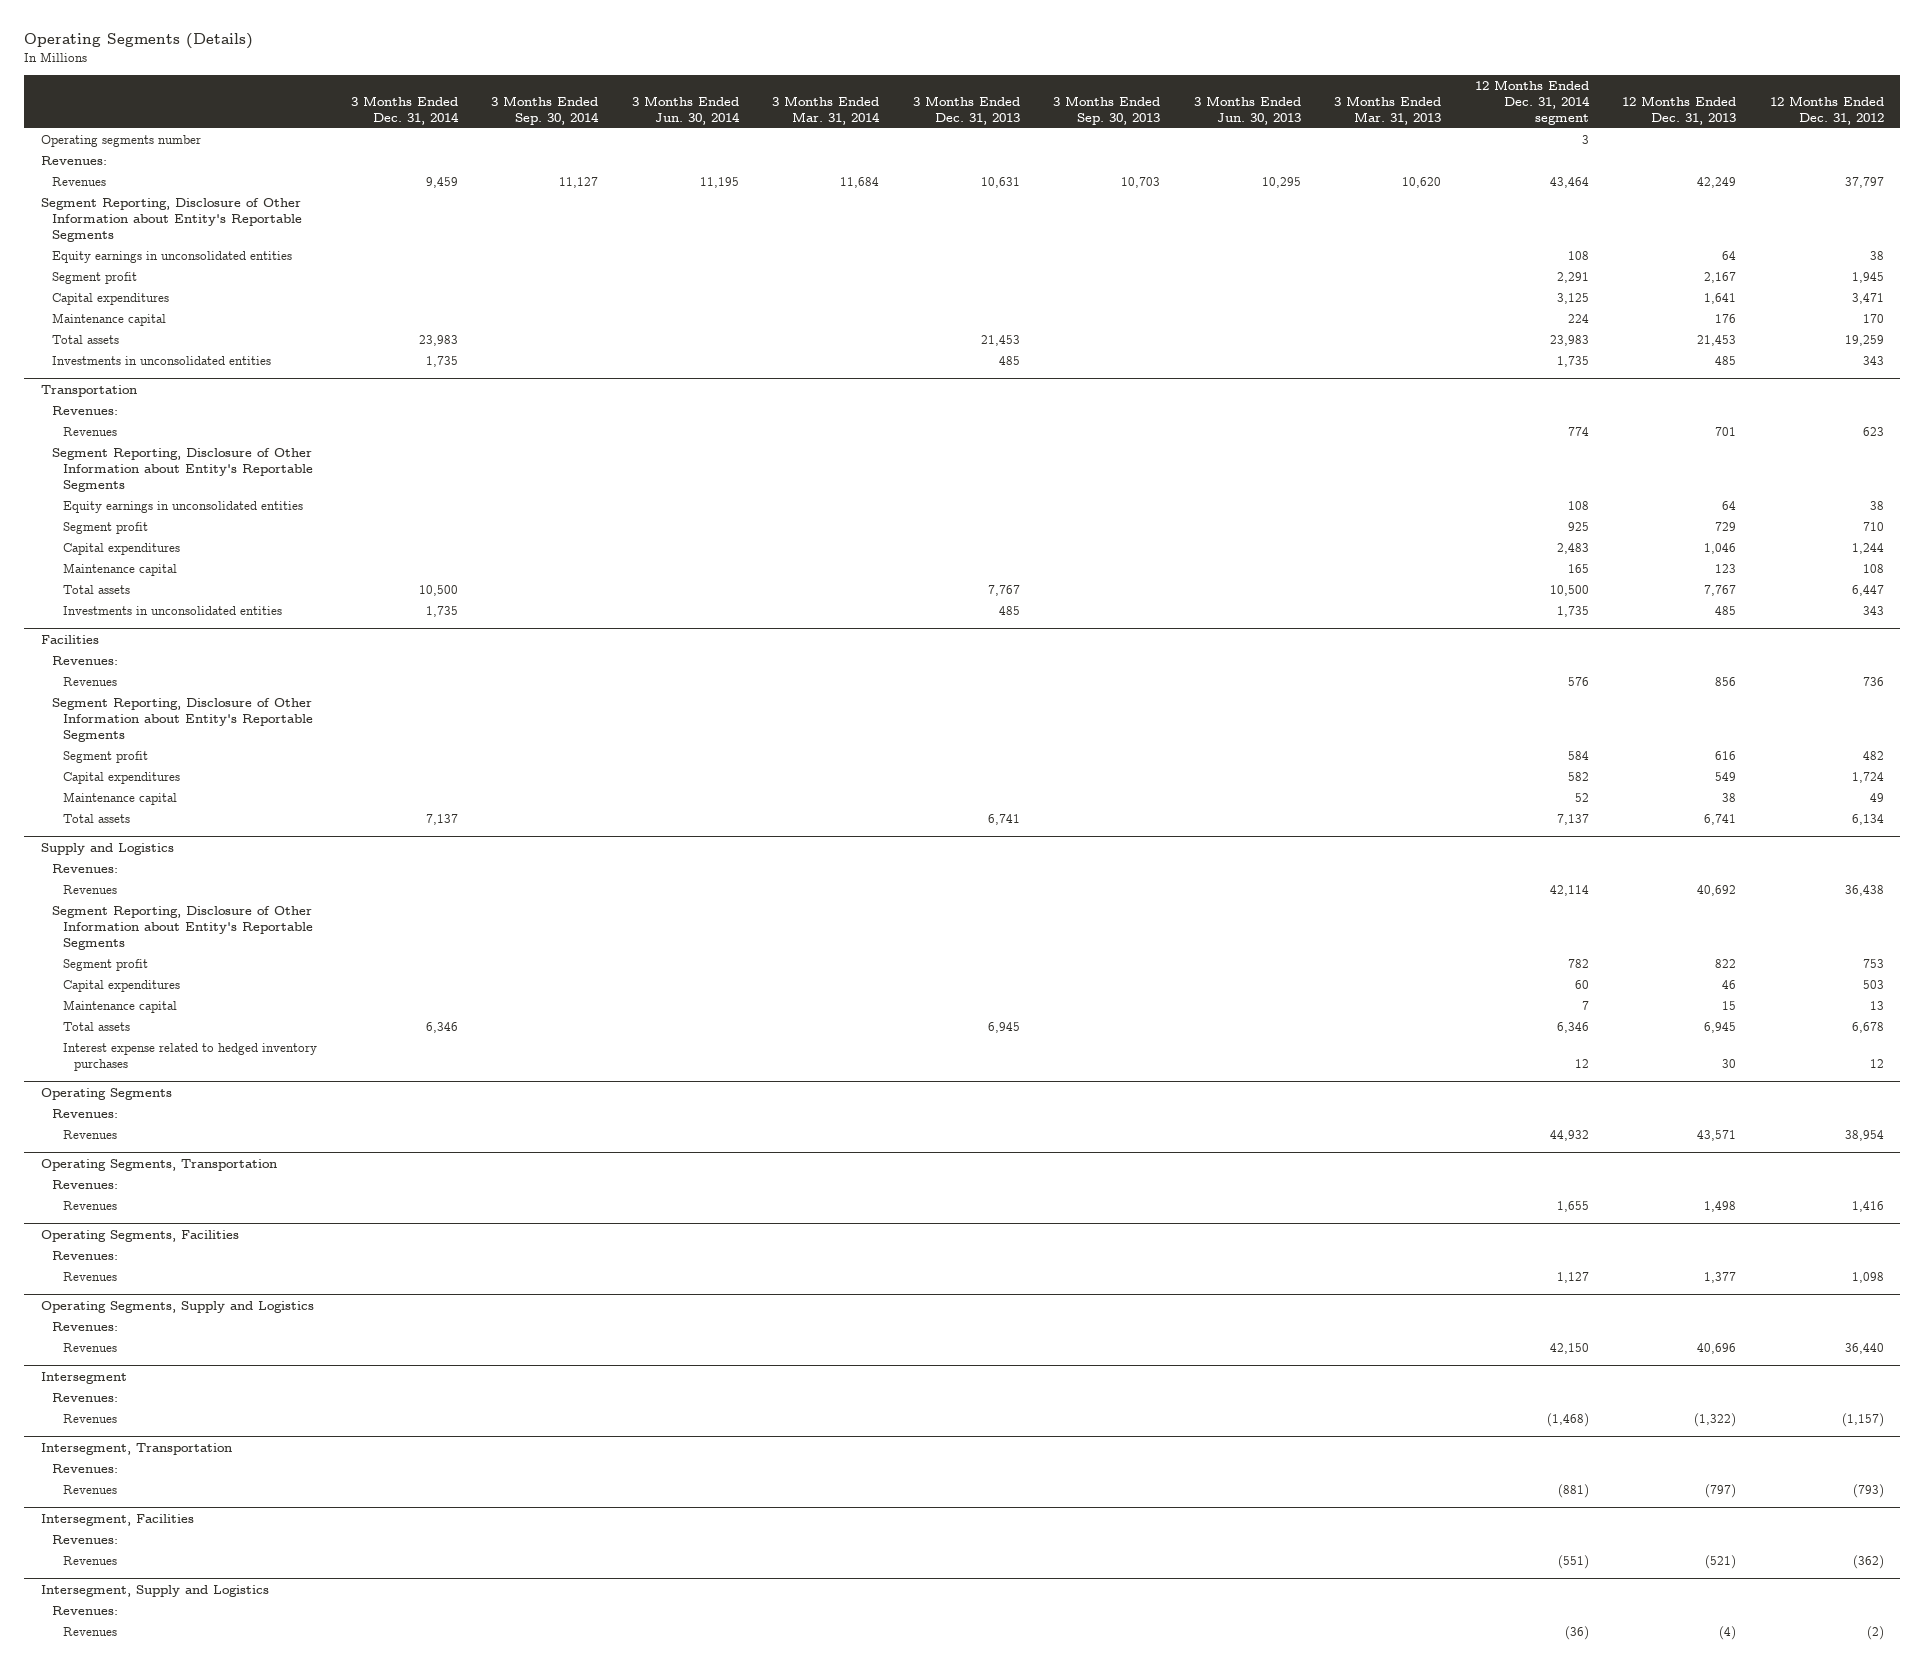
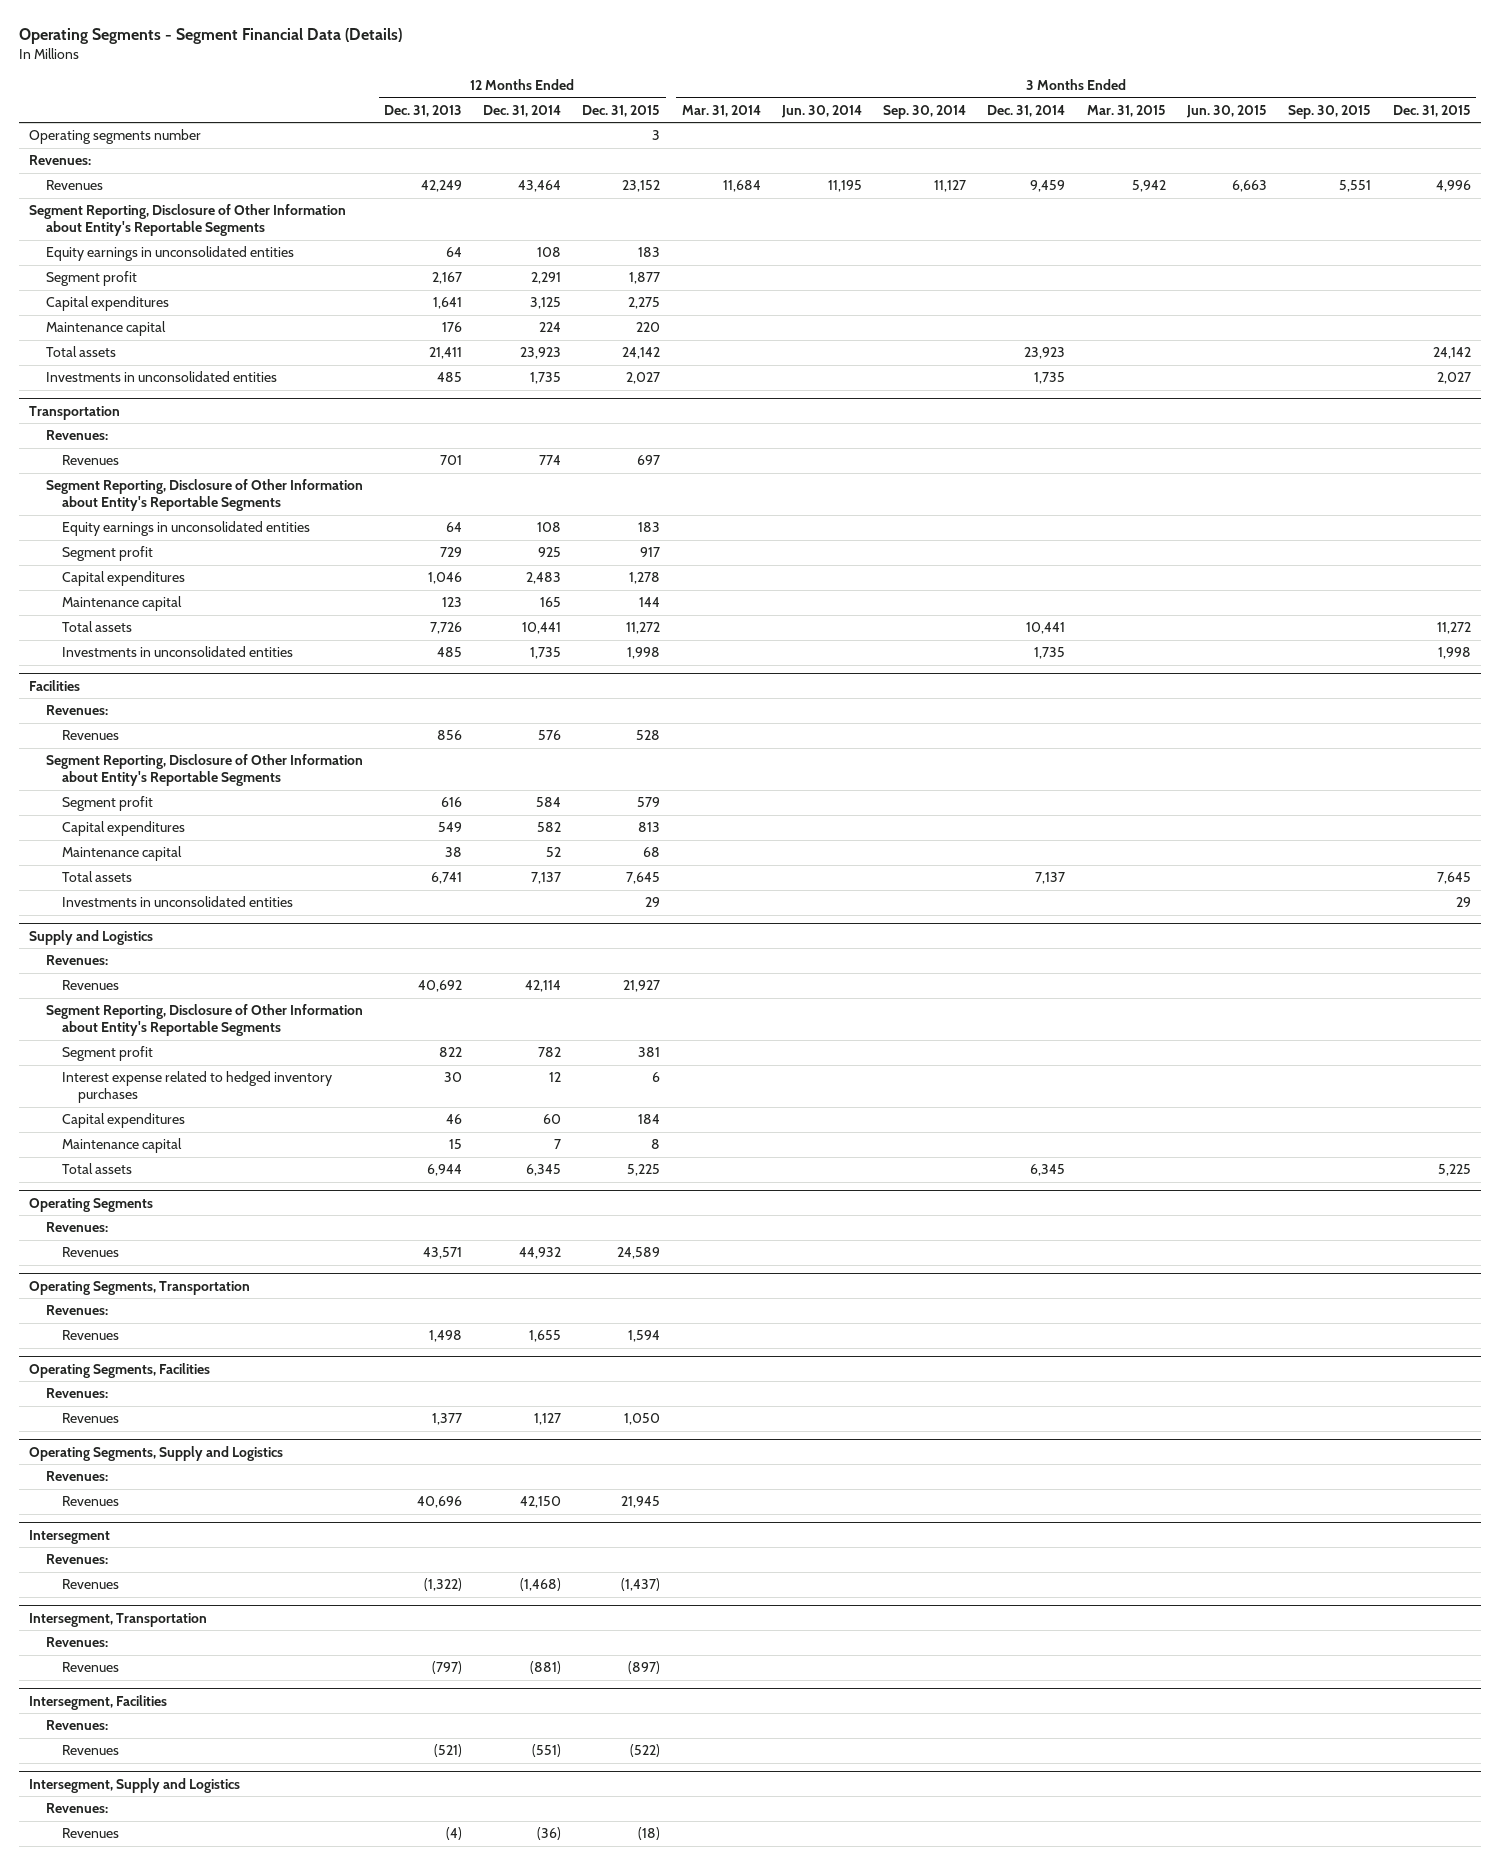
- Operating Segments (Details)
+ Operating Segments - Segment Financial Data (Details)
- | 3 Months Ended Dec. 31, 2014 | 3 Months Ended Sep. 30, 2014 | 3 Months Ended Jun. 30, 2014 | 3 Months Ended Mar. 31, 2014 | 3 Months Ended Dec. 31, 2013 | 3 Months Ended Sep. 30, 2013 | 3 Months Ended Jun. 30, 2013 | 3 Months Ended Mar. 31, 2013 | 12 Months Ended Dec. 31, 2014 segment | 12 Months Ended Dec. 31, 2013 | 12 Months Ended Dec. 31, 2012
+ | 12 Months Ended Dec. 31, 2013 | 12 Months Ended Dec. 31, 2014 | 12 Months Ended Dec. 31, 2015 | 3 Months Ended Mar. 31, 2014 | 3 Months Ended Jun. 30, 2014 | 3 Months Ended Sep. 30, 2014 | 3 Months Ended Dec. 31, 2014 | 3 Months Ended Mar. 31, 2015 | 3 Months Ended Jun. 30, 2015 | 3 Months Ended Sep. 30, 2015 | 3 Months Ended Dec. 31, 2015
- Total assets | 23,983 | | | | 21,453 | | | | 23,983 | 21,453 | 19,259
+ Total assets | 21,411 | 23,923 | 24,142 | | | | 23,923 | | | | 24,142
@ Transportation
- Total assets | 10,500 | | | | 7,767 | | | | 10,500 | 7,767 | 6,447
+ Total assets | 7,726 | 10,441 | 11,272 | | | | 10,441 | | | | 11,272
@ Facilities
+ Investments in unconsolidated entities | | | 29 | | | | | | | | 29
@ Supply and Logistics
moved up: Interest expense related to hedged inventory purchases | 30 | 12 | 6 | | | | | | | |
- Total assets | 6,346 | | | | 6,945 | | | | 6,346 | 6,945 | 6,678
+ Total assets | 6,944 | 6,345 | 5,225 | | | | 6,345 | | | | 5,225

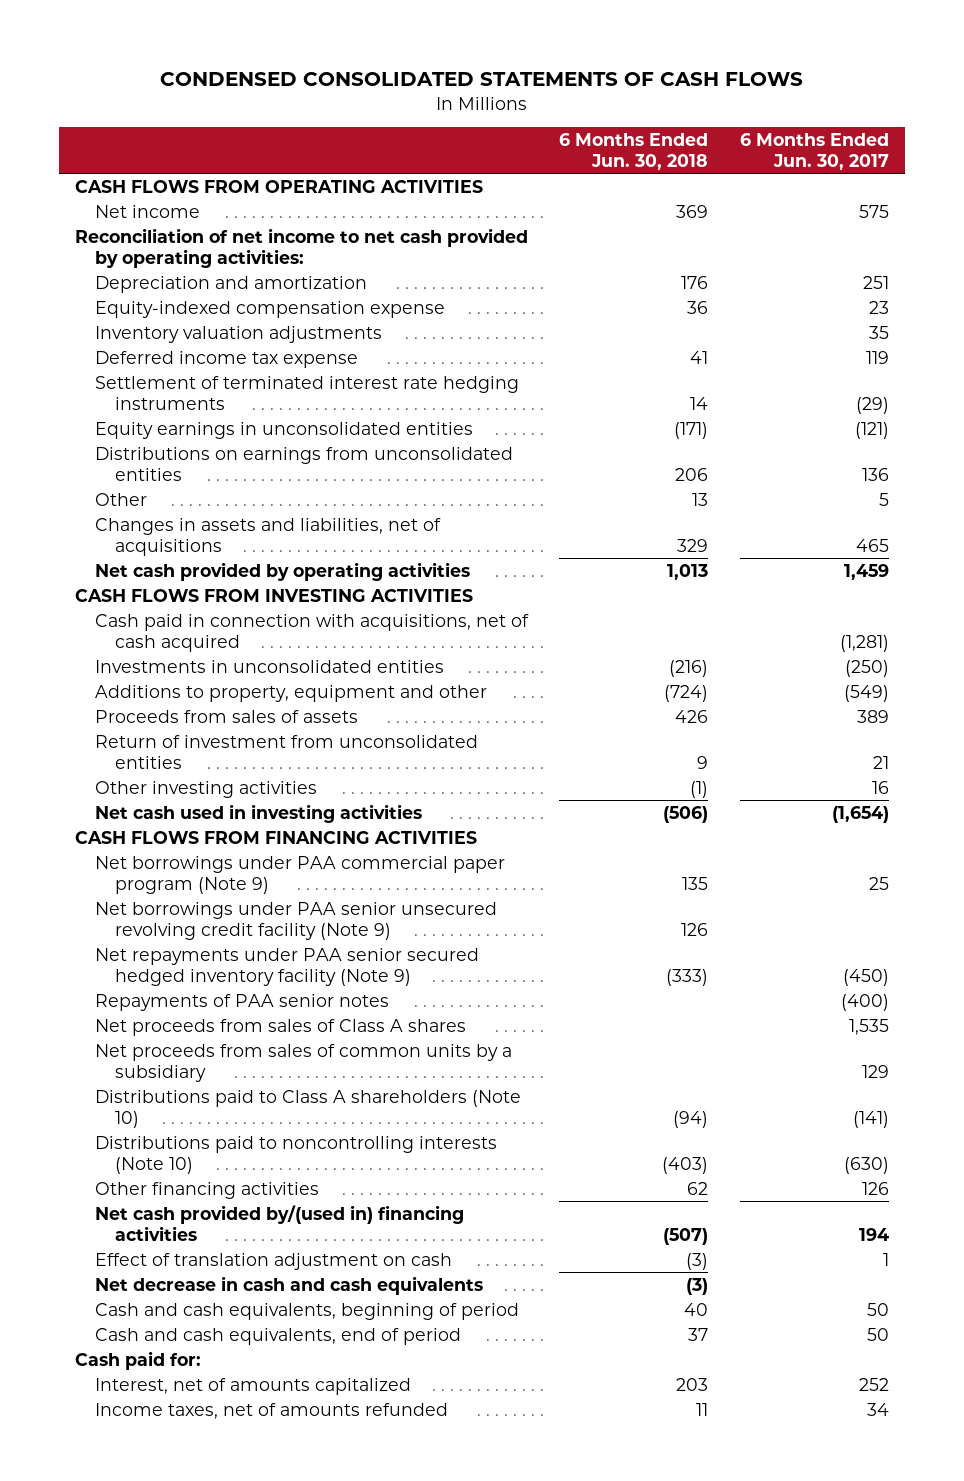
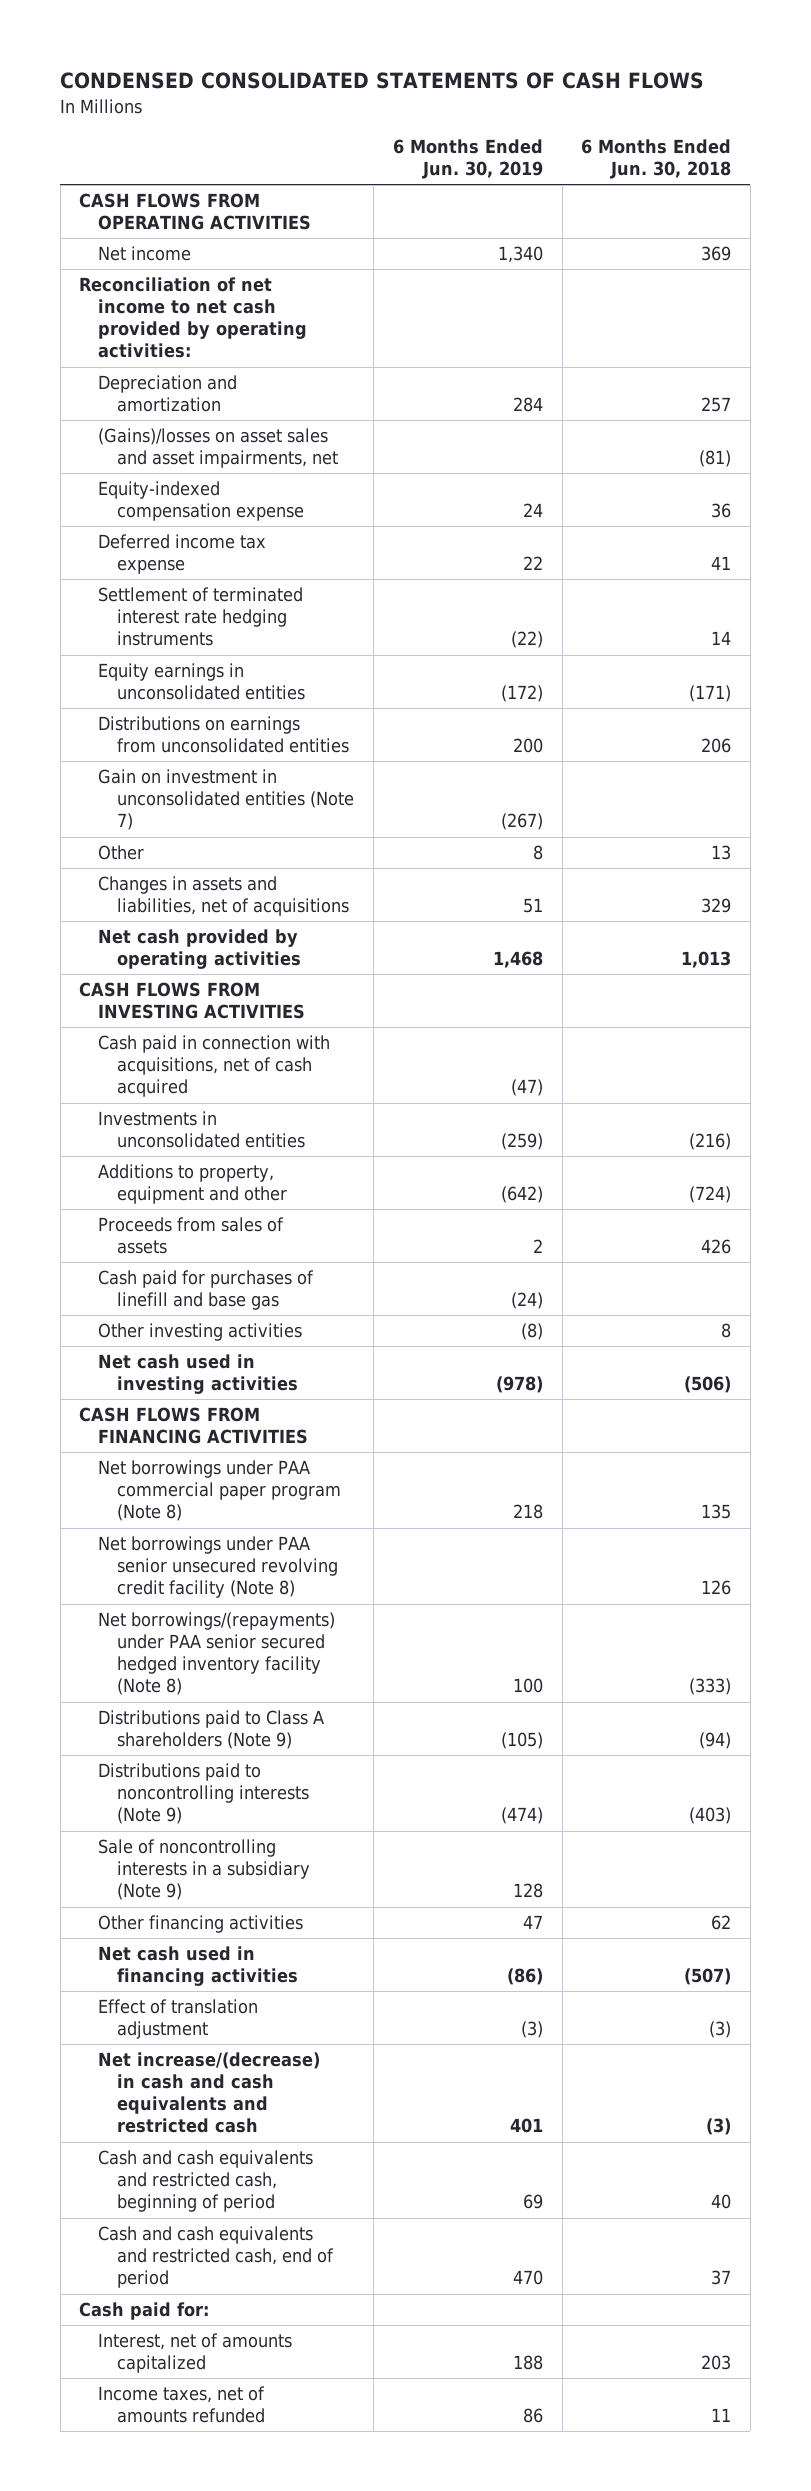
- | 6 Months Ended Jun. 30, 2018 | 6 Months Ended Jun. 30, 2017
+ | 6 Months Ended Jun. 30, 2019 | 6 Months Ended Jun. 30, 2018
- Depreciation and amortization | 176 | 251
+ Depreciation and amortization | 284 | 257
+ (Gains)/losses on asset sales and asset impairments, net | | (81)
- Inventory valuation adjustments | | 35
+ Gain on investment in unconsolidated entities (Note 7) | (267) |
- Return of investment from unconsolidated entities | 9 | 21
- Other investing activities | (1) | 16
+ Cash paid for purchases of linefill and base gas | (24) |
+ Other investing activities | (8) | 8
- Net borrowings under PAA commercial paper program (Note 9) | 135 | 25
- Net borrowings under PAA senior unsecured revolving credit facility (Note 9) | 126 |
- Net repayments under PAA senior secured hedged inventory facility (Note 9) | (333) | (450)
- Repayments of PAA senior notes | | (400)
- Net proceeds from sales of Class A shares | | 1,535
- Net proceeds from sales of common units by a subsidiary | | 129
- Distributions paid to Class A shareholders (Note 10) | (94) | (141)
- Distributions paid to noncontrolling interests (Note 10) | (403) | (630)
+ Net borrowings under PAA commercial paper program (Note 8) | 218 | 135
+ Net borrowings under PAA senior unsecured revolving credit facility (Note 8) | | 126
+ Net borrowings/(repayments) under PAA senior secured hedged inventory facility (Note 8) | 100 | (333)
+ Distributions paid to Class A shareholders (Note 9) | (105) | (94)
+ Distributions paid to noncontrolling interests (Note 9) | (474) | (403)
+ Sale of noncontrolling interests in a subsidiary (Note 9) | 128 |
- Net cash provided by/(used in) financing activities | (507) | 194
- Effect of translation adjustment on cash | (3) | 1
- Net decrease in cash and cash equivalents | (3) |
- Cash and cash equivalents, beginning of period | 40 | 50
- Cash and cash equivalents, end of period | 37 | 50
+ Net cash used in financing activities | (86) | (507)
+ Effect of translation adjustment | (3) | (3)
+ Net increase/(decrease) in cash and cash equivalents and restricted cash | 401 | (3)
+ Cash and cash equivalents and restricted cash, beginning of period | 69 | 40
+ Cash and cash equivalents and restricted cash, end of period | 470 | 37

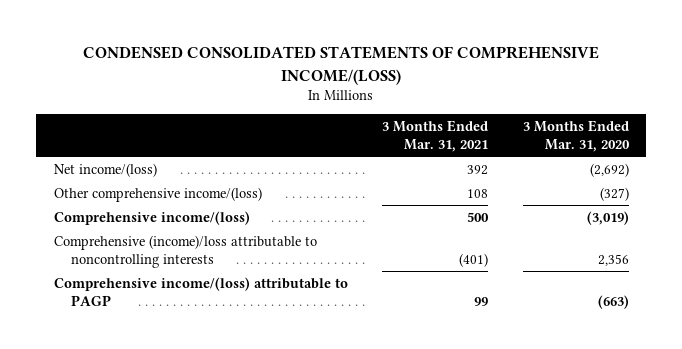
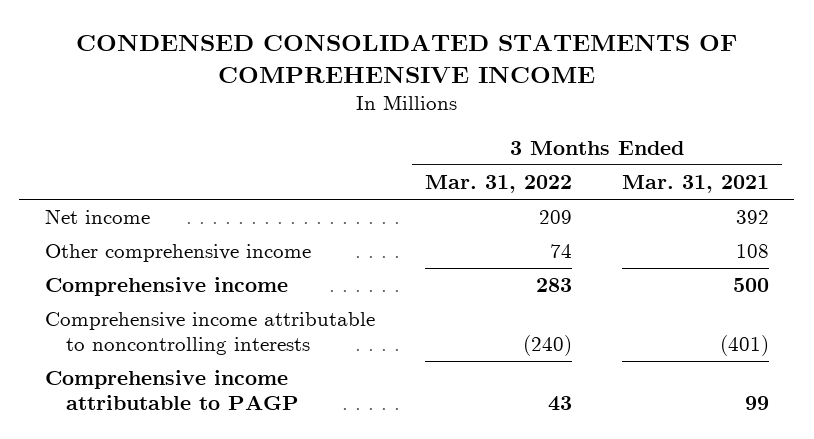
- CONDENSED CONSOLIDATED STATEMENTS OF COMPREHENSIVE INCOME/(LOSS)
+ CONDENSED CONSOLIDATED STATEMENTS OF COMPREHENSIVE INCOME
- | 3 Months Ended Mar. 31, 2021 | 3 Months Ended Mar. 31, 2020
+ | 3 Months Ended Mar. 31, 2022 | 3 Months Ended Mar. 31, 2021
- Net income/(loss) | 392 | (2,692)
- Other comprehensive income/(loss) | 108 | (327)
- Comprehensive income/(loss) | 500 | (3,019)
- Comprehensive (income)/loss attributable to noncontrolling interests | (401) | 2,356
- Comprehensive income/(loss) attributable to PAGP | 99 | (663)
+ Net income | 209 | 392
+ Other comprehensive income | 74 | 108
+ Comprehensive income | 283 | 500
+ Comprehensive income attributable to noncontrolling interests | (240) | (401)
+ Comprehensive income attributable to PAGP | 43 | 99

